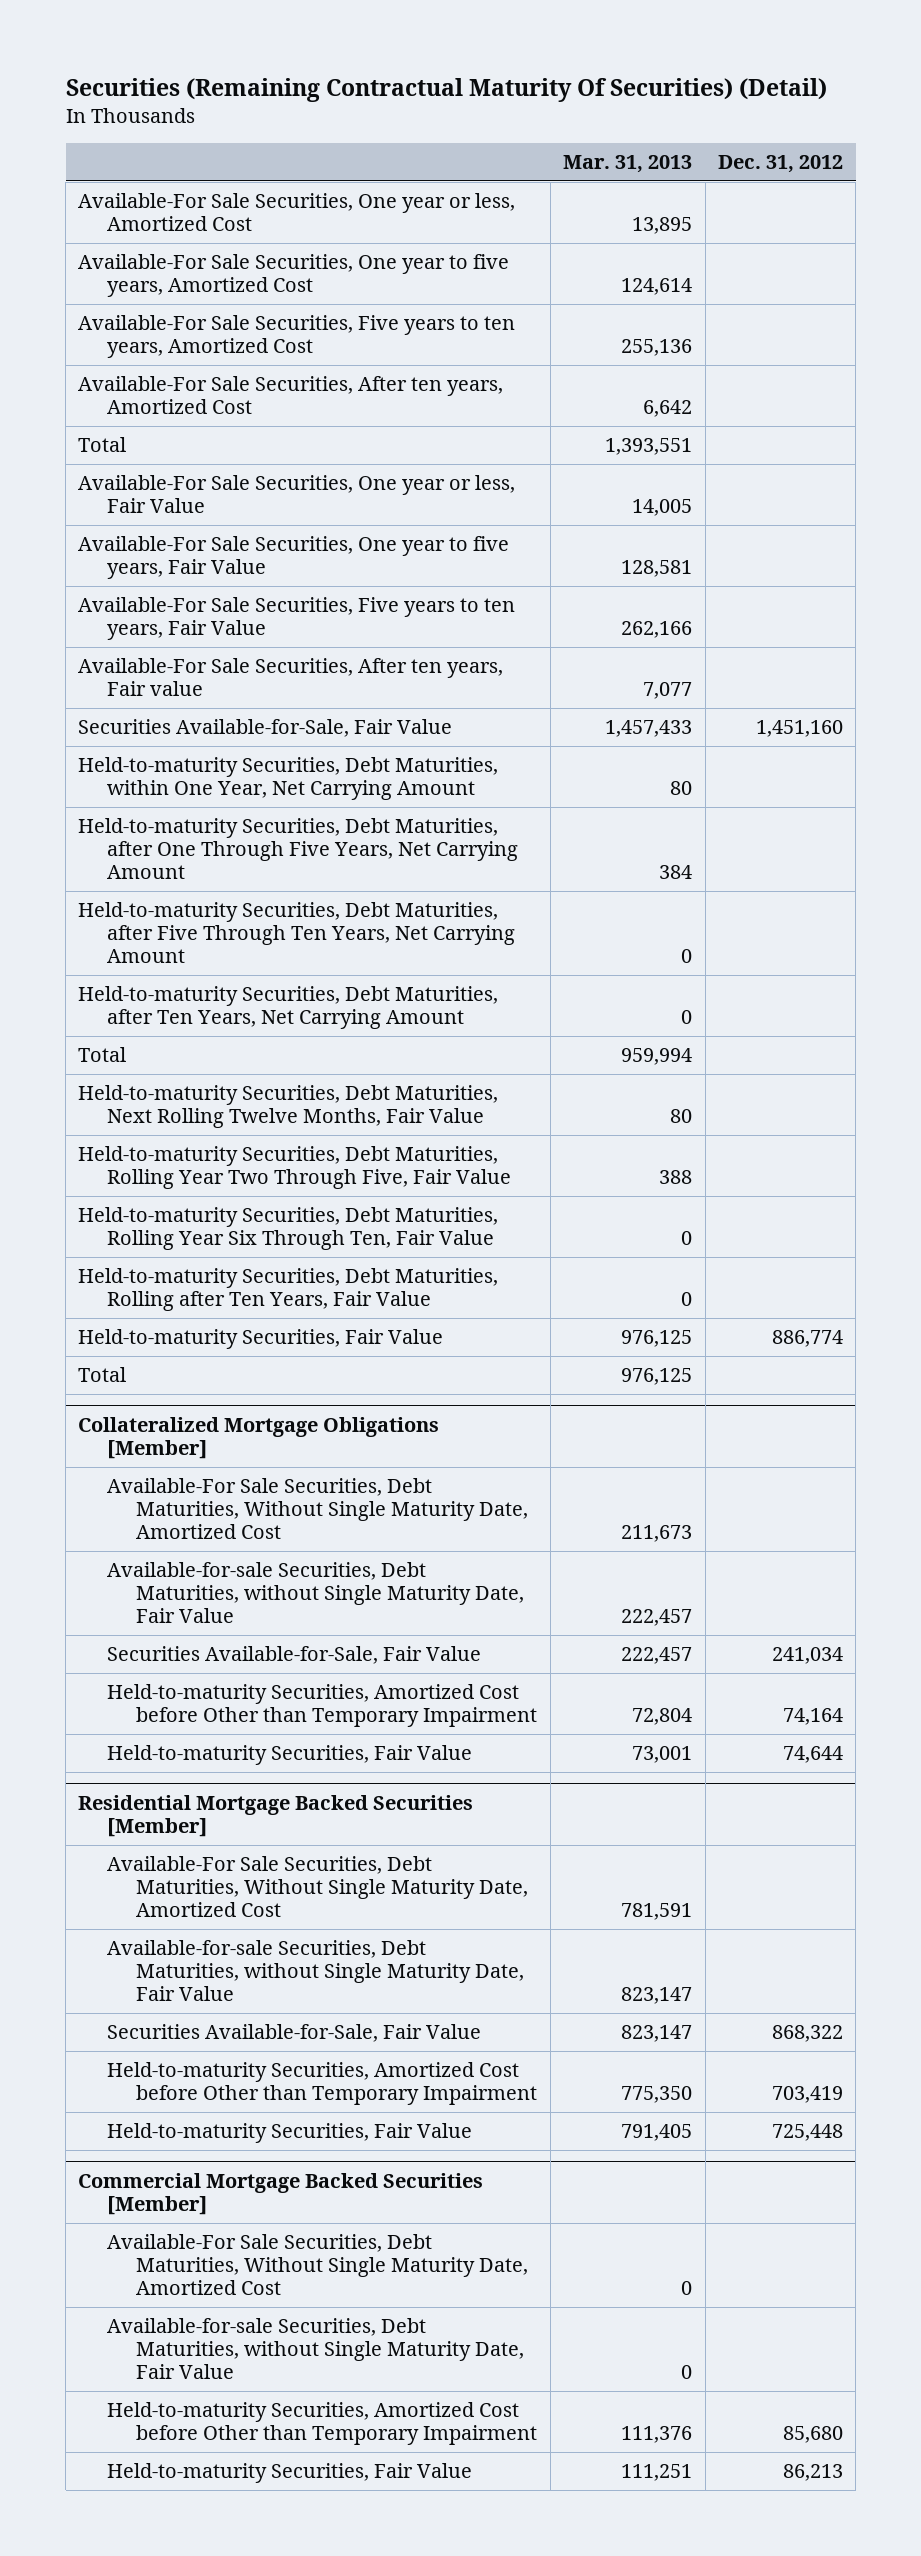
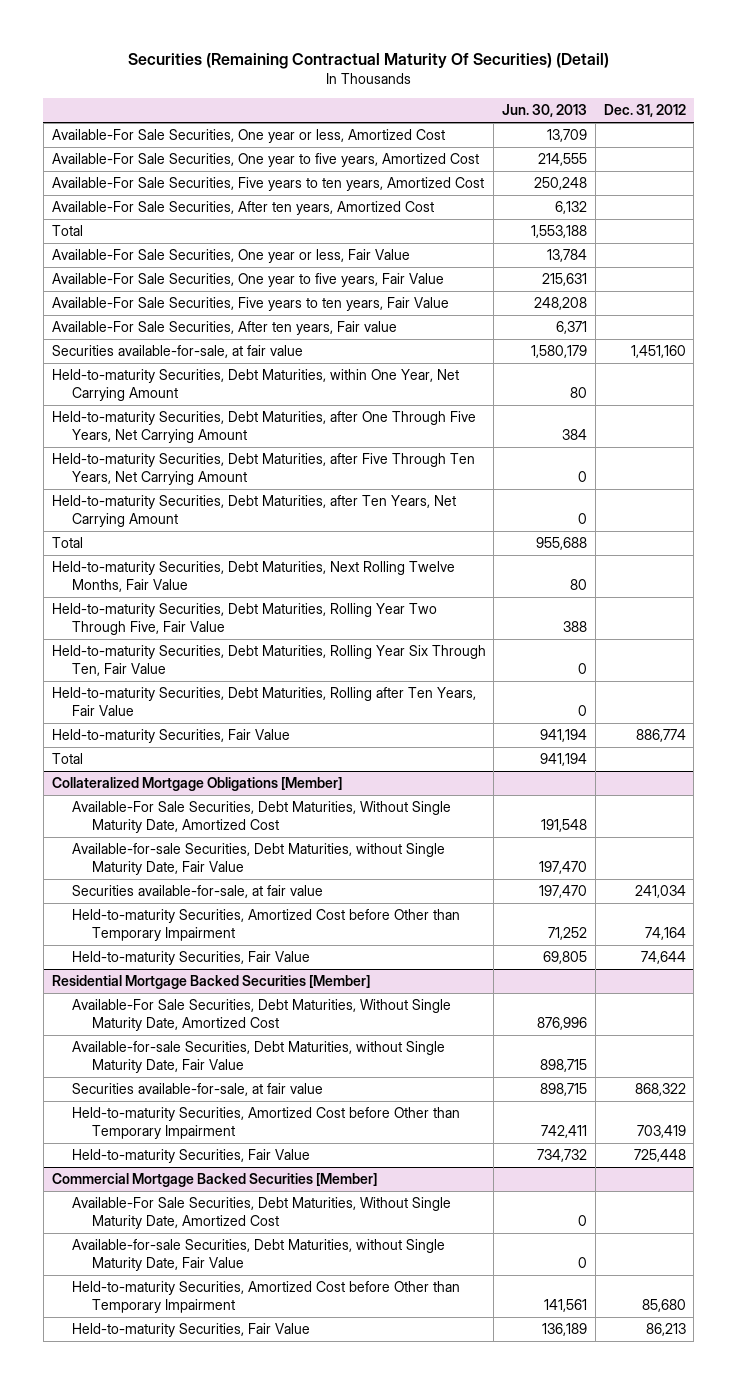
- | Mar. 31, 2013 | Dec. 31, 2012
+ | Jun. 30, 2013 | Dec. 31, 2012
- Securities Available-for-Sale, Fair Value | 1,457,433 | 1,451,160
+ Securities available-for-sale, at fair value | 1,580,179 | 1,451,160
@ Collateralized Mortgage Obligations [Member]
- Securities Available-for-Sale, Fair Value | 222,457 | 241,034
+ Securities available-for-sale, at fair value | 197,470 | 241,034
@ Residential Mortgage Backed Securities [Member]
- Securities Available-for-Sale, Fair Value | 823,147 | 868,322
+ Securities available-for-sale, at fair value | 898,715 | 868,322

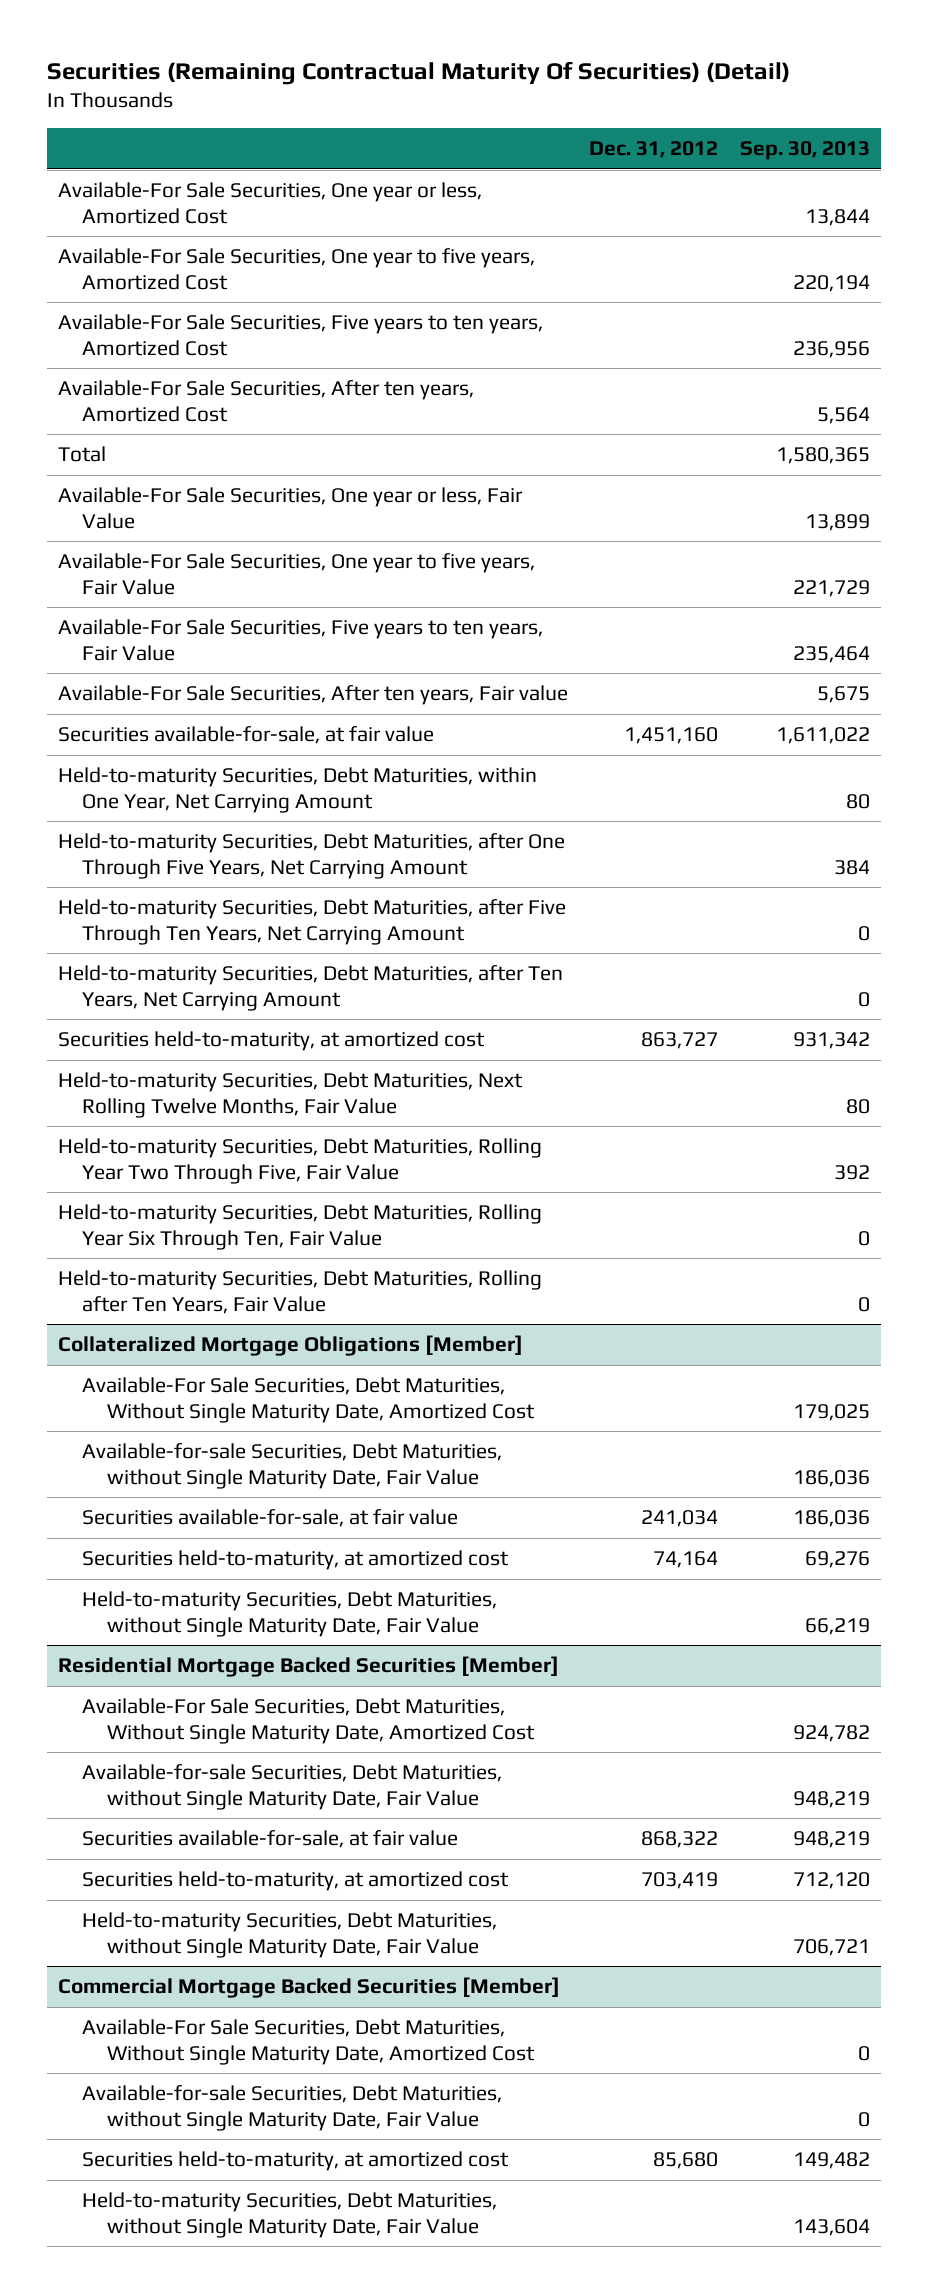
- | Jun. 30, 2013 | Dec. 31, 2012
+ | Dec. 31, 2012 | Sep. 30, 2013
- Total | 955,688 |
+ Securities held-to-maturity, at amortized cost | 863,727 | 931,342
- Held-to-maturity Securities, Fair Value | 941,194 | 886,774
- Total | 941,194 |
@ Collateralized Mortgage Obligations [Member]
- Held-to-maturity Securities, Amortized Cost before Other than Temporary Impairment | 71,252 | 74,164
- Held-to-maturity Securities, Fair Value | 69,805 | 74,644
+ Securities held-to-maturity, at amortized cost | 74,164 | 69,276
+ Held-to-maturity Securities, Debt Maturities, without Single Maturity Date, Fair Value | | 66,219
@ Residential Mortgage Backed Securities [Member]
- Held-to-maturity Securities, Amortized Cost before Other than Temporary Impairment | 742,411 | 703,419
- Held-to-maturity Securities, Fair Value | 734,732 | 725,448
+ Securities held-to-maturity, at amortized cost | 703,419 | 712,120
+ Held-to-maturity Securities, Debt Maturities, without Single Maturity Date, Fair Value | | 706,721
@ Commercial Mortgage Backed Securities [Member]
- Held-to-maturity Securities, Amortized Cost before Other than Temporary Impairment | 141,561 | 85,680
- Held-to-maturity Securities, Fair Value | 136,189 | 86,213
+ Securities held-to-maturity, at amortized cost | 85,680 | 149,482
+ Held-to-maturity Securities, Debt Maturities, without Single Maturity Date, Fair Value | | 143,604

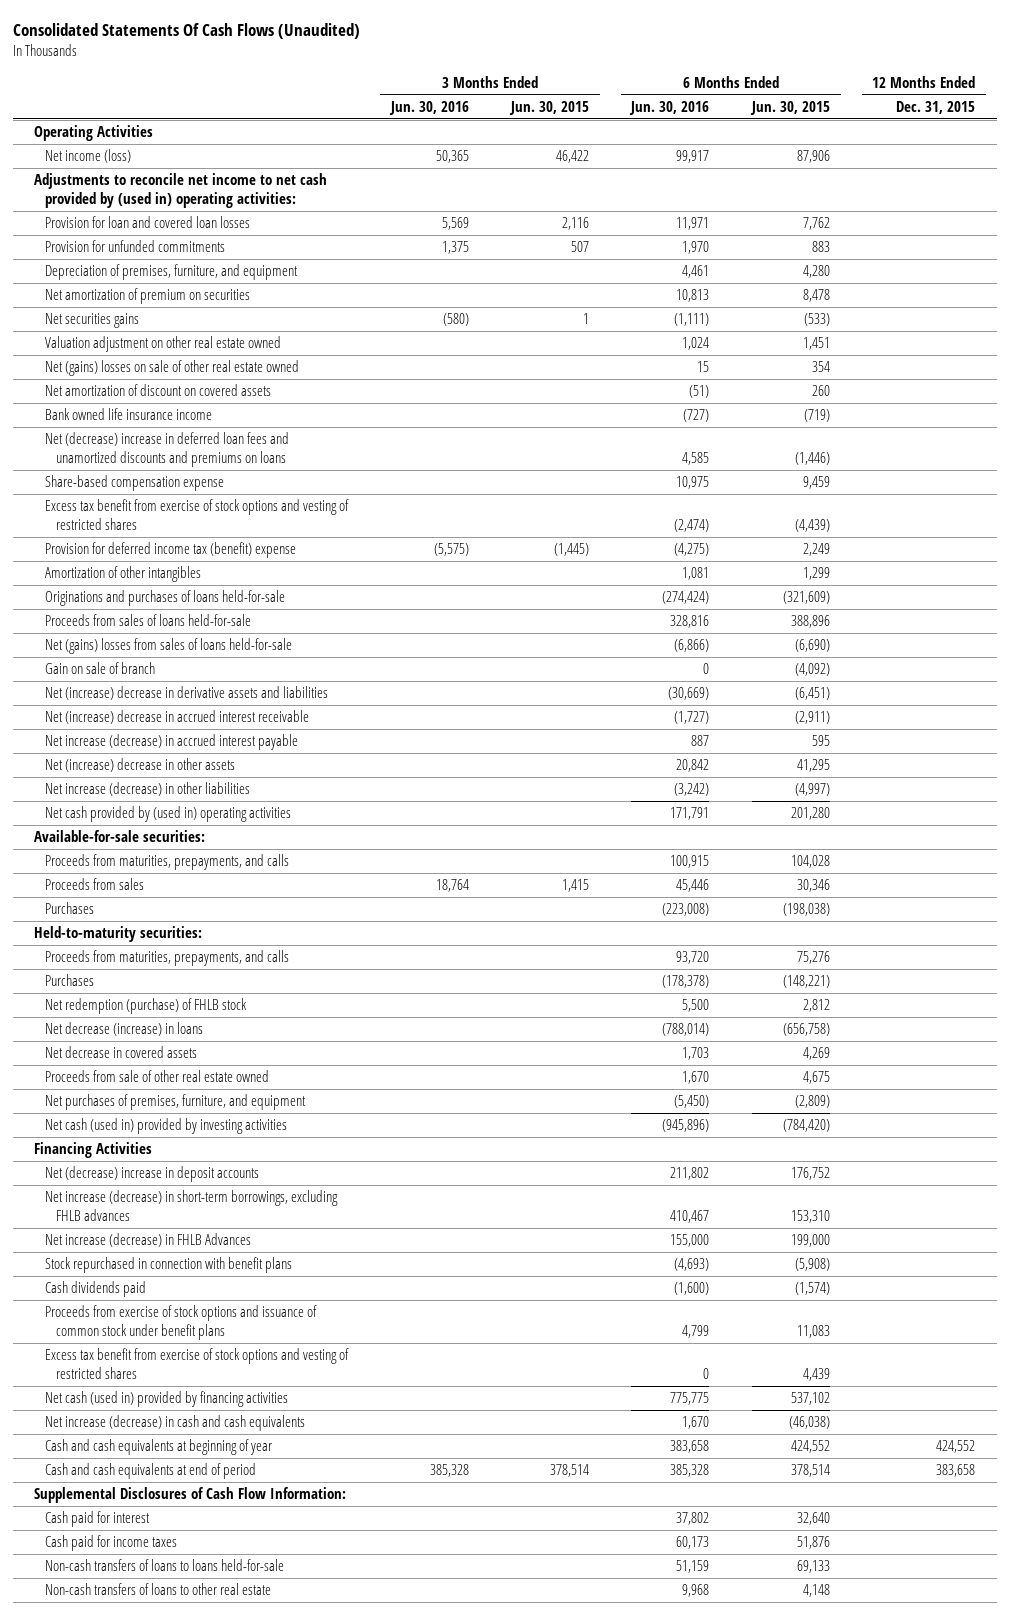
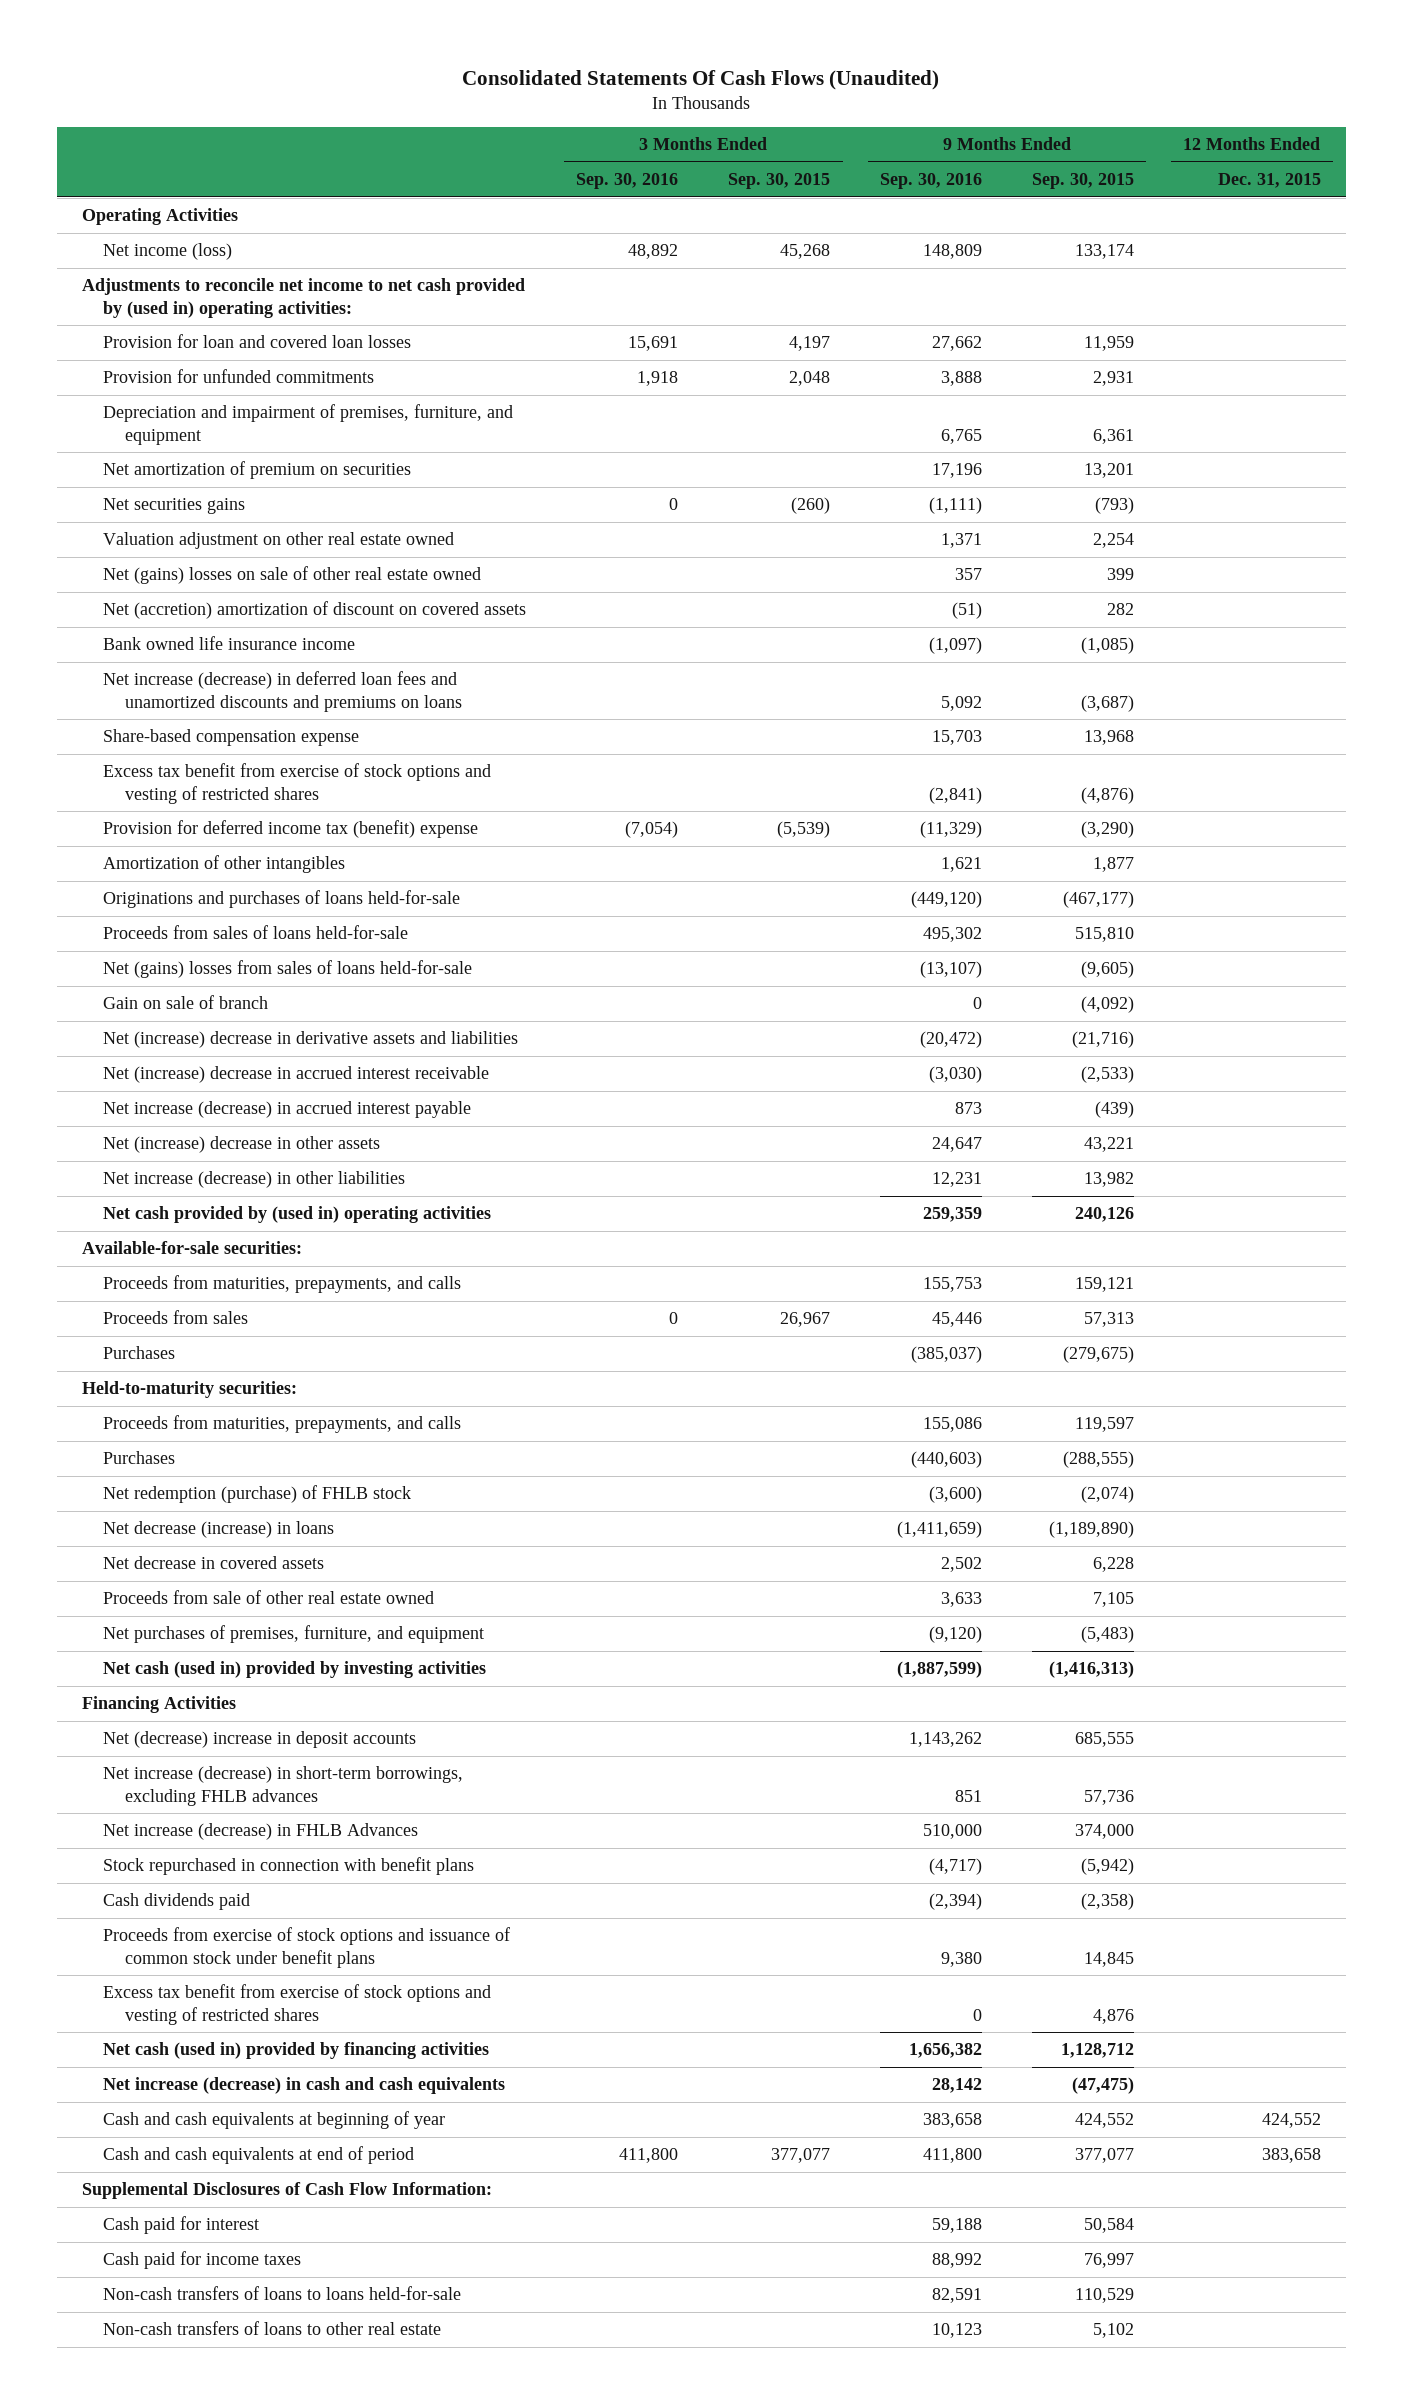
- | 3 Months Ended Jun. 30, 2016 | 3 Months Ended Jun. 30, 2015 | 6 Months Ended Jun. 30, 2016 | 6 Months Ended Jun. 30, 2015 | 12 Months Ended Dec. 31, 2015
+ | 3 Months Ended Sep. 30, 2016 | 3 Months Ended Sep. 30, 2015 | 9 Months Ended Sep. 30, 2016 | 9 Months Ended Sep. 30, 2015 | 12 Months Ended Dec. 31, 2015
- Depreciation of premises, furniture, and equipment | | | 4,461 | 4,280 |
+ Depreciation and impairment of premises, furniture, and equipment | | | 6,765 | 6,361 |
- Net amortization of discount on covered assets | | | (51) | 260 |
+ Net (accretion) amortization of discount on covered assets | | | (51) | 282 |
- Net (decrease) increase in deferred loan fees and unamortized discounts and premiums on loans | | | 4,585 | (1,446) |
+ Net increase (decrease) in deferred loan fees and unamortized discounts and premiums on loans | | | 5,092 | (3,687) |

